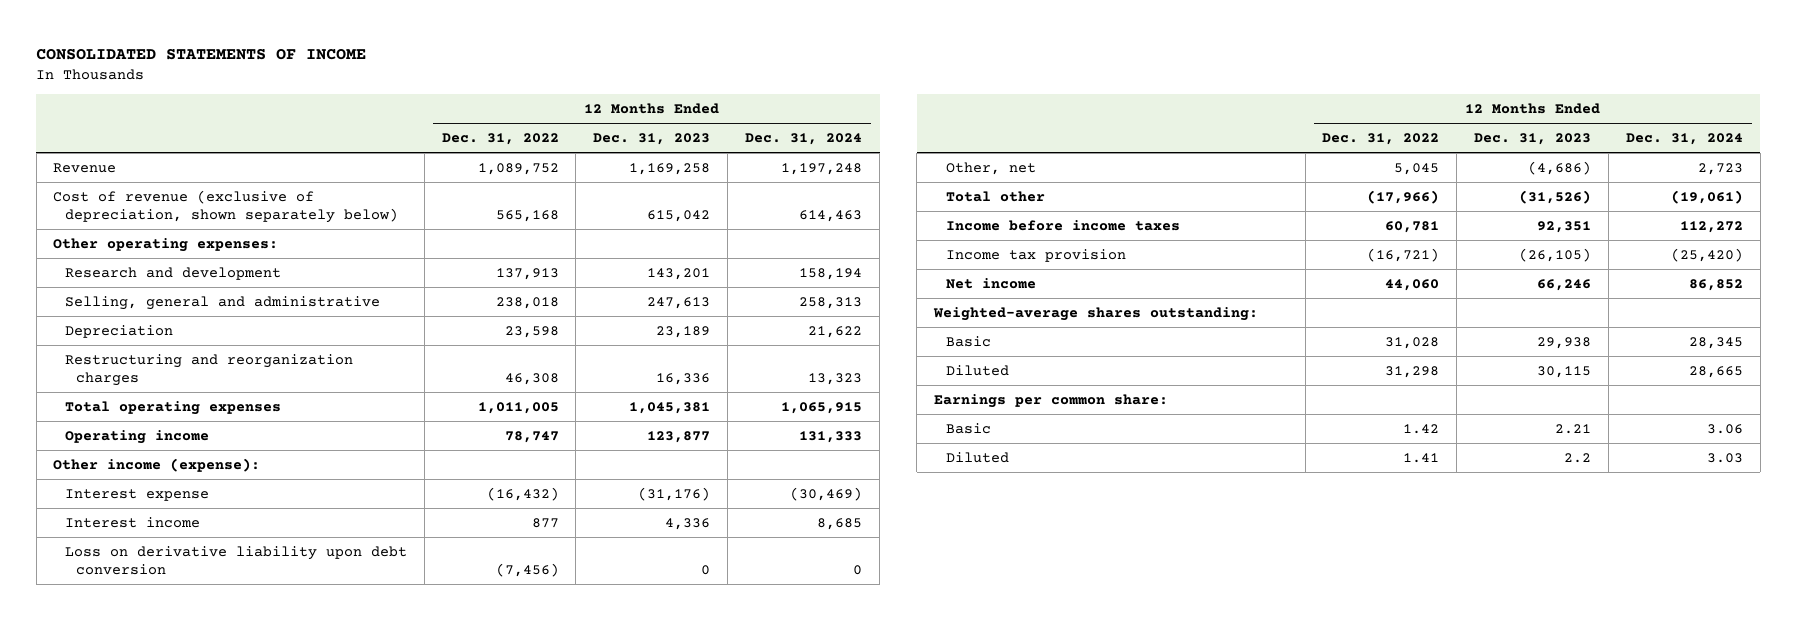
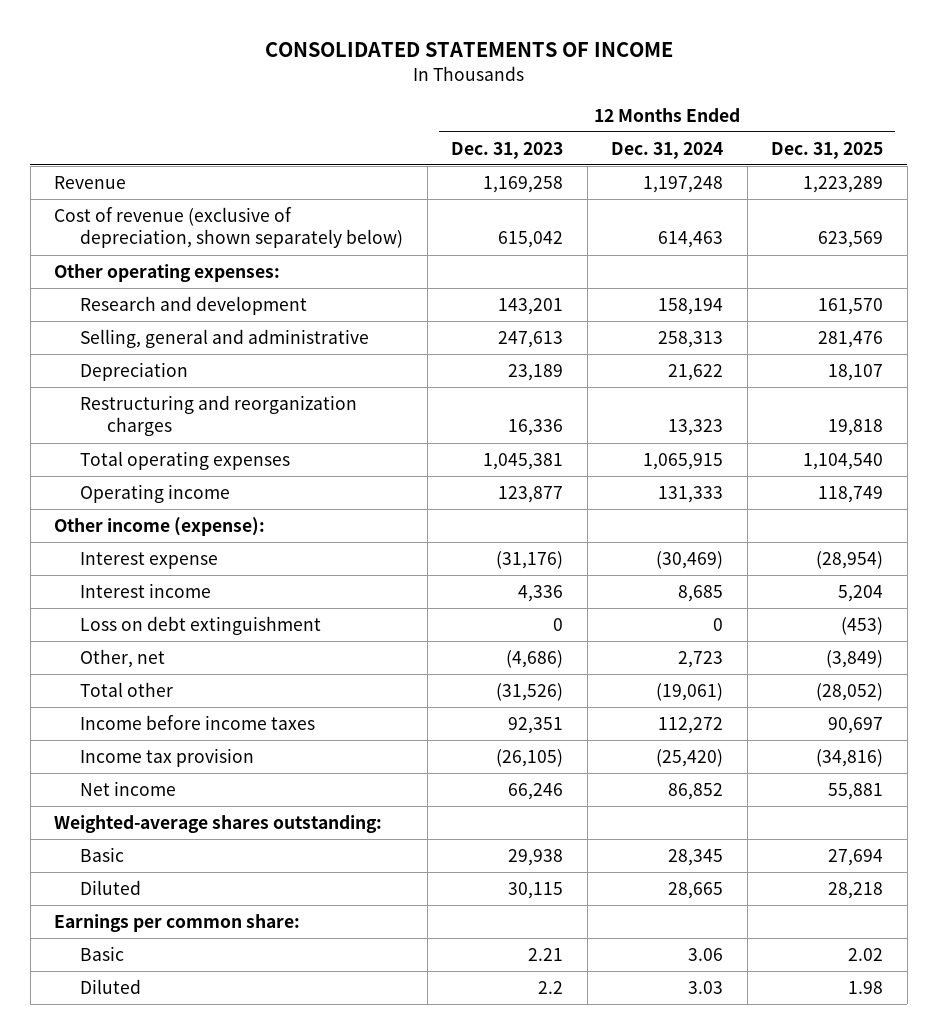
- | 12 Months Ended Dec. 31, 2022 | 12 Months Ended Dec. 31, 2023 | 12 Months Ended Dec. 31, 2024
+ | 12 Months Ended Dec. 31, 2023 | 12 Months Ended Dec. 31, 2024 | 12 Months Ended Dec. 31, 2025
- Loss on derivative liability upon debt conversion | (7,456) | 0 | 0
+ Loss on debt extinguishment | 0 | 0 | (453)

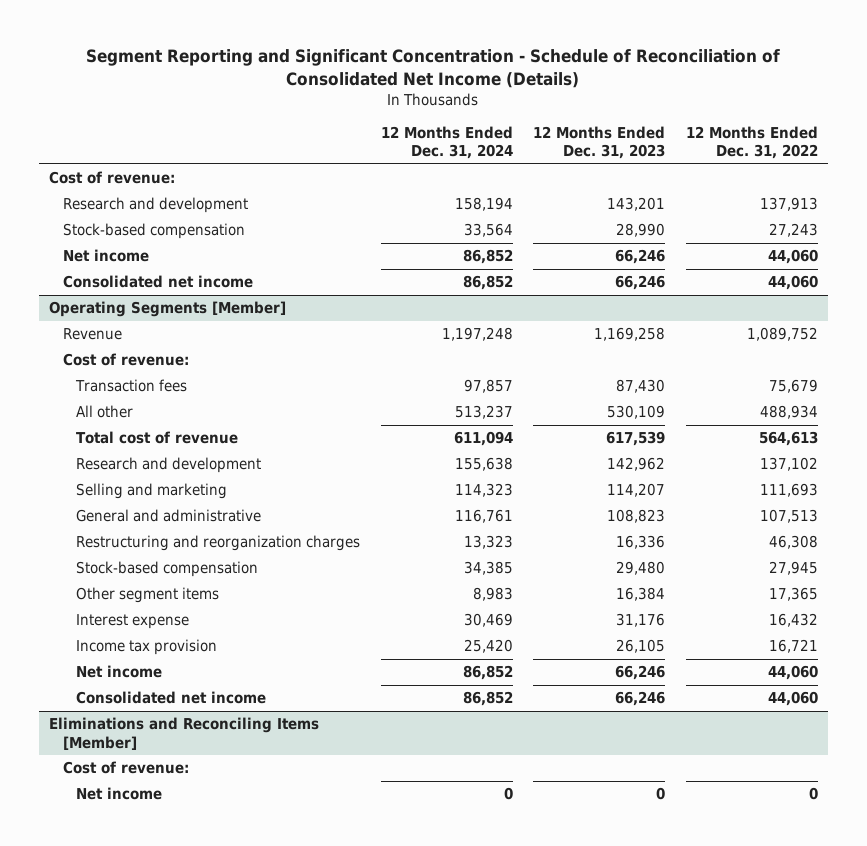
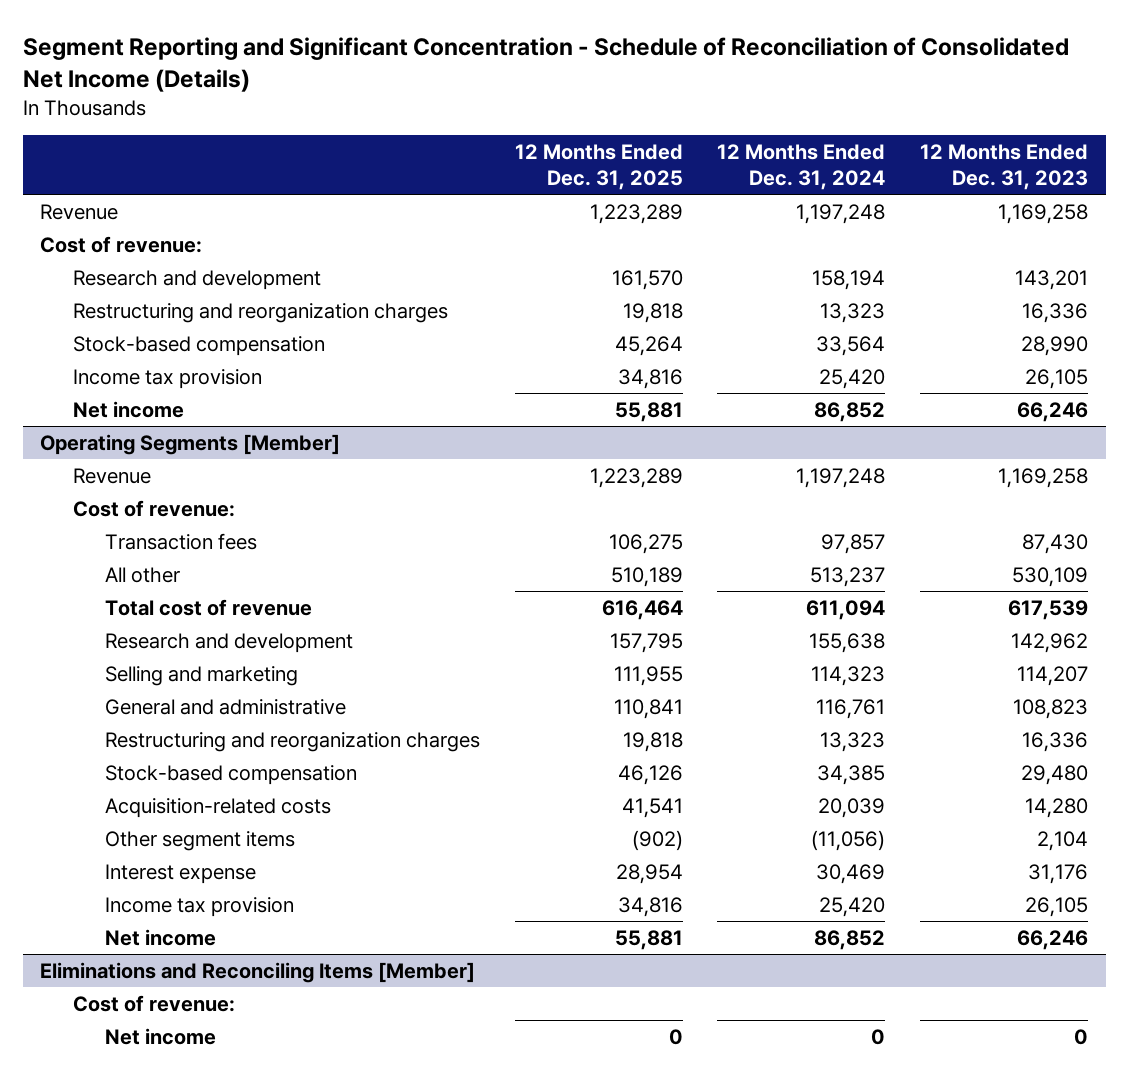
- | 12 Months Ended Dec. 31, 2024 | 12 Months Ended Dec. 31, 2023 | 12 Months Ended Dec. 31, 2022
+ | 12 Months Ended Dec. 31, 2025 | 12 Months Ended Dec. 31, 2024 | 12 Months Ended Dec. 31, 2023
+ Revenue | 1,223,289 | 1,197,248 | 1,169,258
+ Restructuring and reorganization charges | 19,818 | 13,323 | 16,336
+ Income tax provision | 34,816 | 25,420 | 26,105
- Consolidated net income | 86,852 | 66,246 | 44,060
@ Operating Segments [Member]
- Other segment items | 8,983 | 16,384 | 17,365
+ Acquisition-related costs | 41,541 | 20,039 | 14,280
+ Other segment items | (902) | (11,056) | 2,104
- Consolidated net income | 86,852 | 66,246 | 44,060

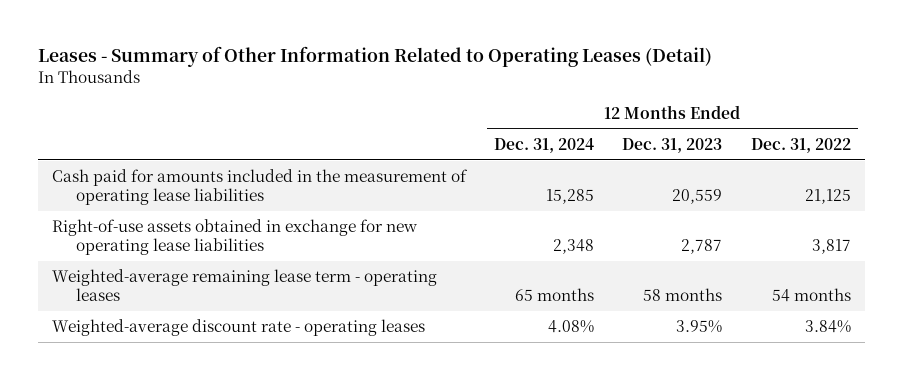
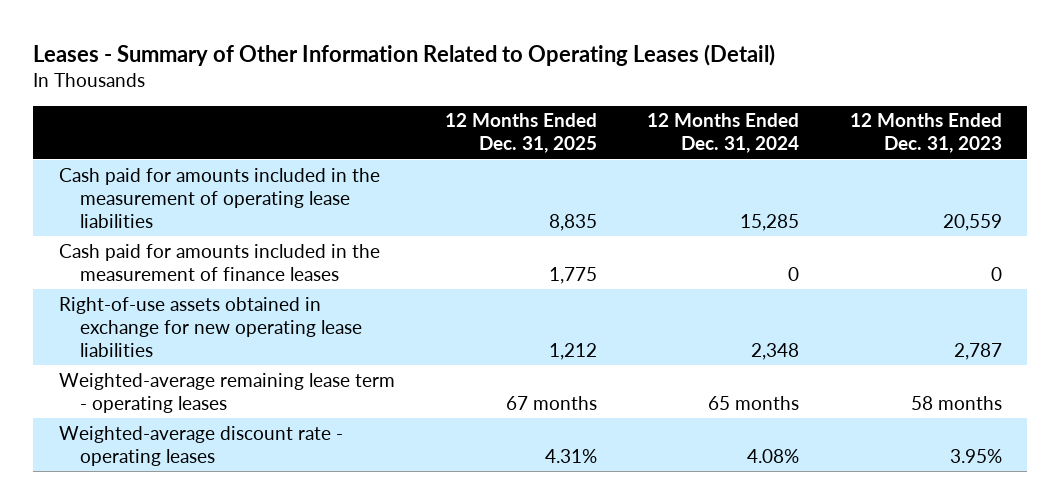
- | 12 Months Ended Dec. 31, 2024 | 12 Months Ended Dec. 31, 2023 | 12 Months Ended Dec. 31, 2022
+ | 12 Months Ended Dec. 31, 2025 | 12 Months Ended Dec. 31, 2024 | 12 Months Ended Dec. 31, 2023
+ Cash paid for amounts included in the measurement of finance leases | 1,775 | 0 | 0

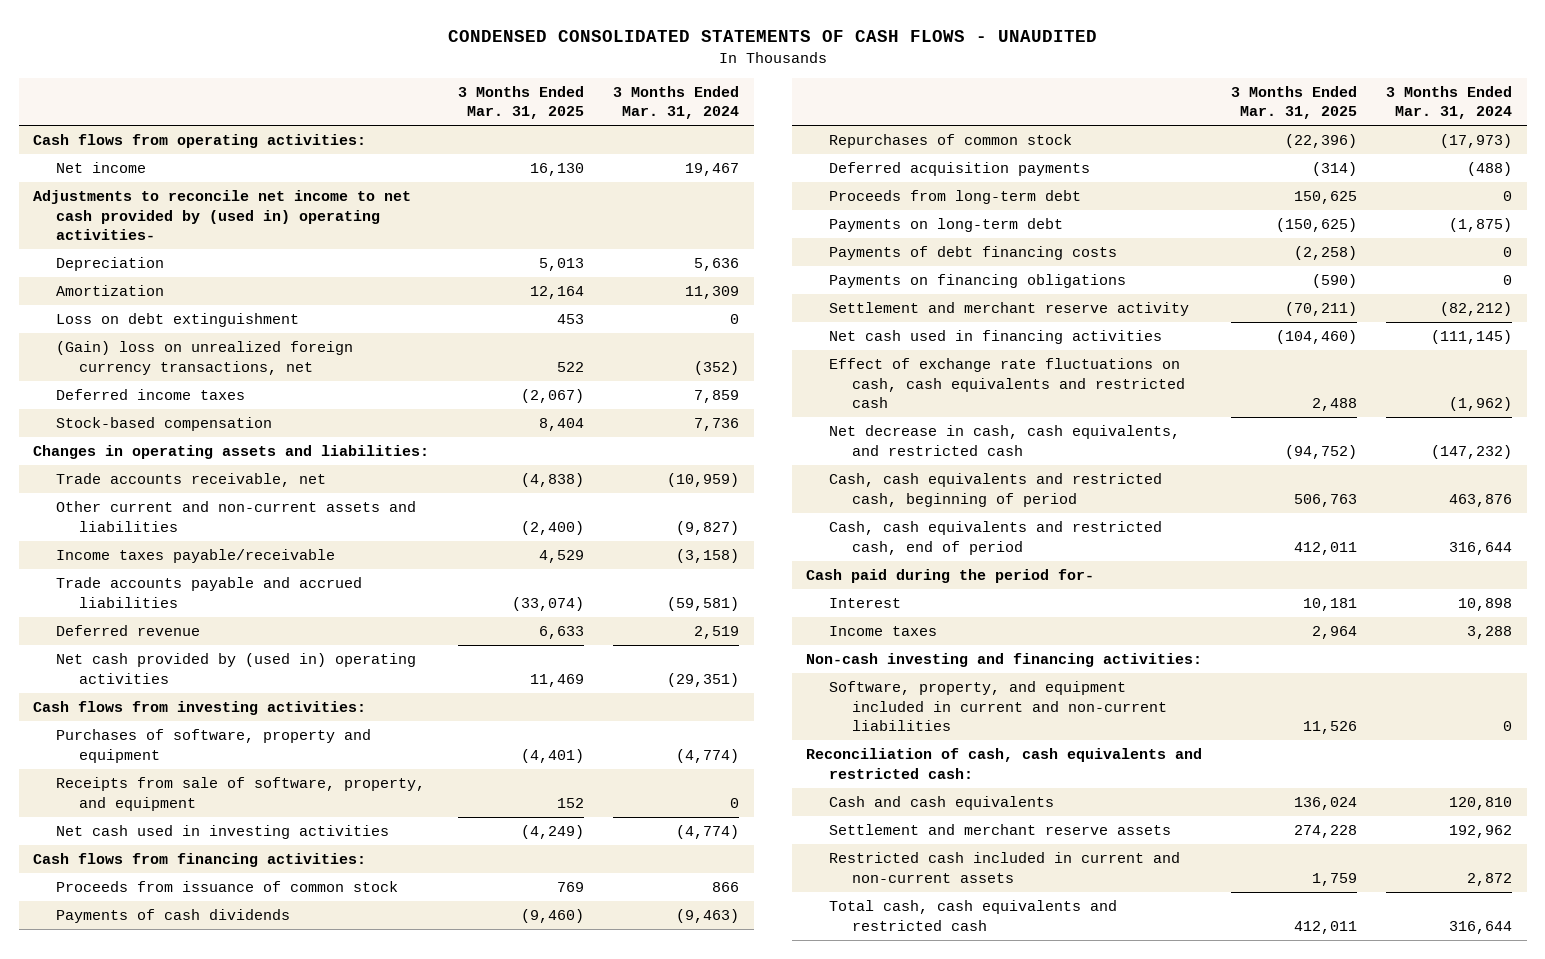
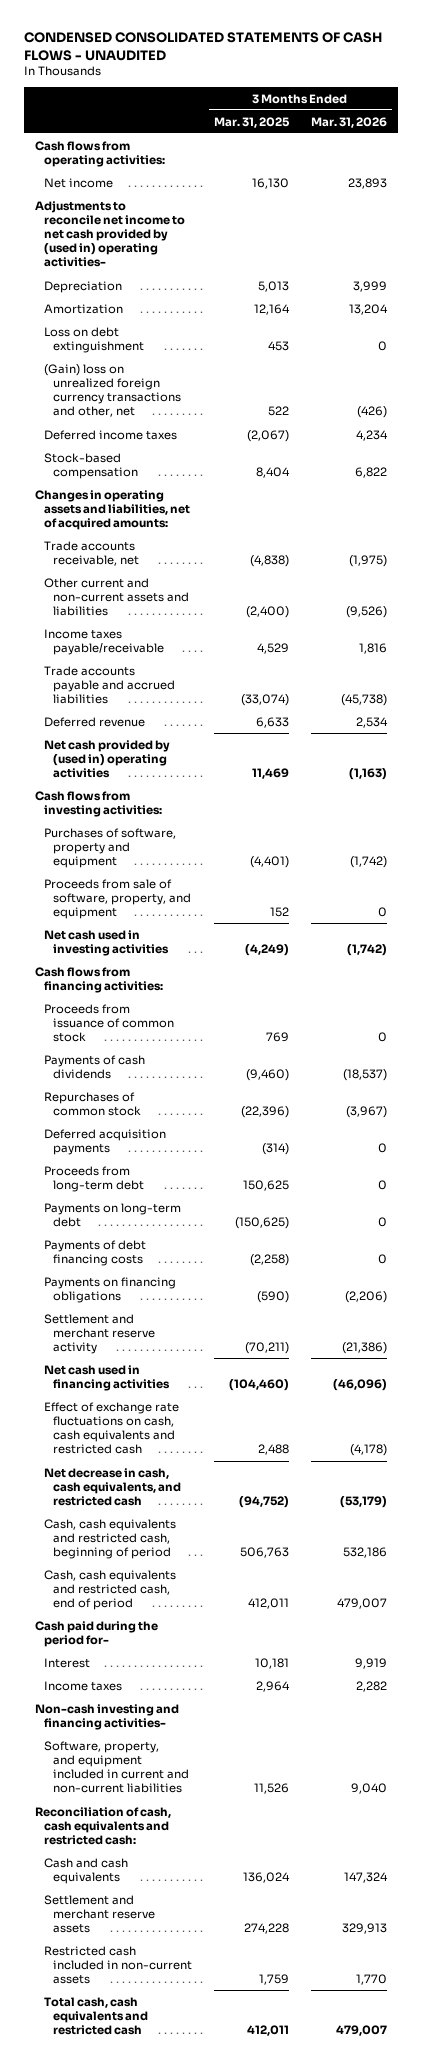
- | 3 Months Ended Mar. 31, 2025 | 3 Months Ended Mar. 31, 2024
+ | 3 Months Ended Mar. 31, 2025 | 3 Months Ended Mar. 31, 2026
- (Gain) loss on unrealized foreign currency transactions, net | 522 | (352)
+ (Gain) loss on unrealized foreign currency transactions and other, net | 522 | (426)
- Changes in operating assets and liabilities:
+ Changes in operating assets and liabilities, net of acquired amounts:
- Receipts from sale of software, property, and equipment | 152 | 0
+ Proceeds from sale of software, property, and equipment | 152 | 0
- Non-cash investing and financing activities:
+ Non-cash investing and financing activities-
- Restricted cash included in current and non-current assets | 1,759 | 2,872
+ Restricted cash included in non-current assets | 1,759 | 1,770

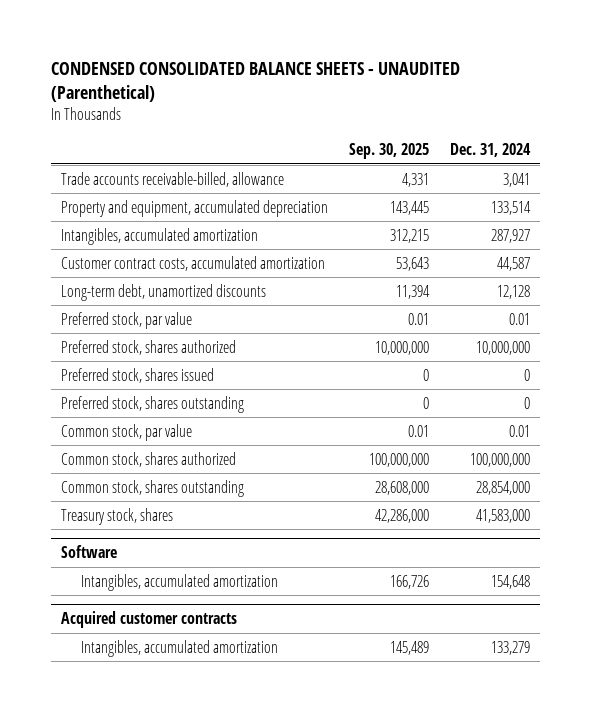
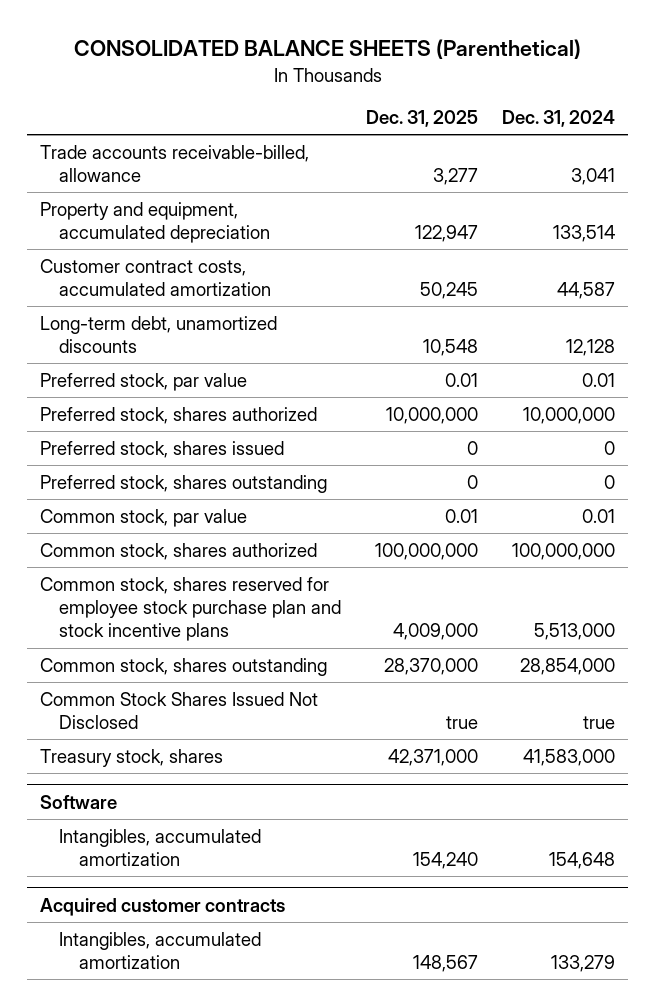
- CONDENSED CONSOLIDATED BALANCE SHEETS - UNAUDITED (Parenthetical)
+ CONSOLIDATED BALANCE SHEETS (Parenthetical)
- | Sep. 30, 2025 | Dec. 31, 2024
+ | Dec. 31, 2025 | Dec. 31, 2024
- Intangibles, accumulated amortization | 312,215 | 287,927
+ Common stock, shares reserved for employee stock purchase plan and stock incentive plans | 4,009,000 | 5,513,000
+ Common Stock Shares Issued Not Disclosed | true | true

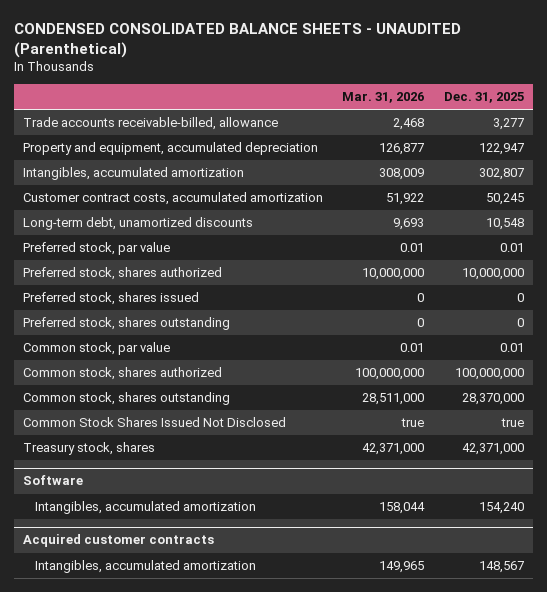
- CONSOLIDATED BALANCE SHEETS (Parenthetical)
+ CONDENSED CONSOLIDATED BALANCE SHEETS - UNAUDITED (Parenthetical)
- | Dec. 31, 2025 | Dec. 31, 2024
+ | Mar. 31, 2026 | Dec. 31, 2025
+ Intangibles, accumulated amortization | 308,009 | 302,807
- Common stock, shares reserved for employee stock purchase plan and stock incentive plans | 4,009,000 | 5,513,000

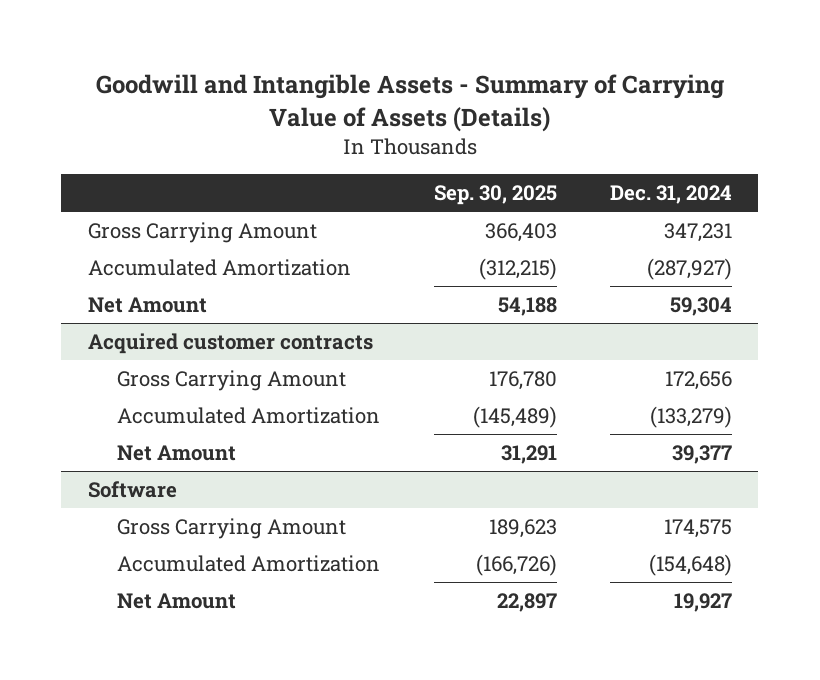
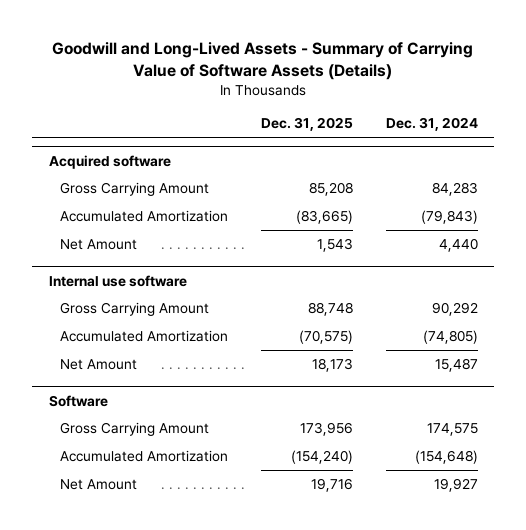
- Goodwill and Intangible Assets - Summary of Carrying Value of Assets (Details)
+ Goodwill and Long-Lived Assets - Summary of Carrying Value of Software Assets (Details)
- | Sep. 30, 2025 | Dec. 31, 2024
+ | Dec. 31, 2025 | Dec. 31, 2024
- Gross Carrying Amount | 366,403 | 347,231
- Accumulated Amortization | (312,215) | (287,927)
- Net Amount | 54,188 | 59,304
- Acquired customer contracts
- Gross Carrying Amount | 176,780 | 172,656
- Accumulated Amortization | (145,489) | (133,279)
- Net Amount | 31,291 | 39,377
+ Acquired software
+ Gross Carrying Amount | 85,208 | 84,283
+ Accumulated Amortization | (83,665) | (79,843)
+ Net Amount | 1,543 | 4,440
+ Internal use software
+ Gross Carrying Amount | 88,748 | 90,292
+ Accumulated Amortization | (70,575) | (74,805)
+ Net Amount | 18,173 | 15,487

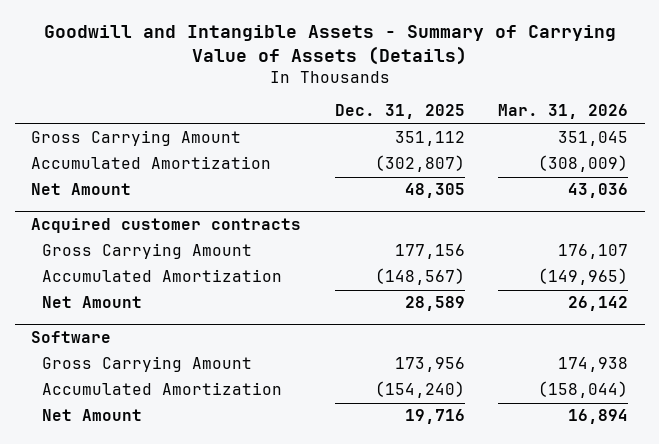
- Goodwill and Long-Lived Assets - Summary of Carrying Value of Software Assets (Details)
+ Goodwill and Intangible Assets - Summary of Carrying Value of Assets (Details)
- | Dec. 31, 2025 | Dec. 31, 2024
+ | Dec. 31, 2025 | Mar. 31, 2026
- Acquired software
- Gross Carrying Amount | 85,208 | 84,283
- Accumulated Amortization | (83,665) | (79,843)
- Net Amount | 1,543 | 4,440
- Internal use software
- Gross Carrying Amount | 88,748 | 90,292
- Accumulated Amortization | (70,575) | (74,805)
- Net Amount | 18,173 | 15,487
+ Gross Carrying Amount | 351,112 | 351,045
+ Accumulated Amortization | (302,807) | (308,009)
+ Net Amount | 48,305 | 43,036
+ Acquired customer contracts
+ Gross Carrying Amount | 177,156 | 176,107
+ Accumulated Amortization | (148,567) | (149,965)
+ Net Amount | 28,589 | 26,142

